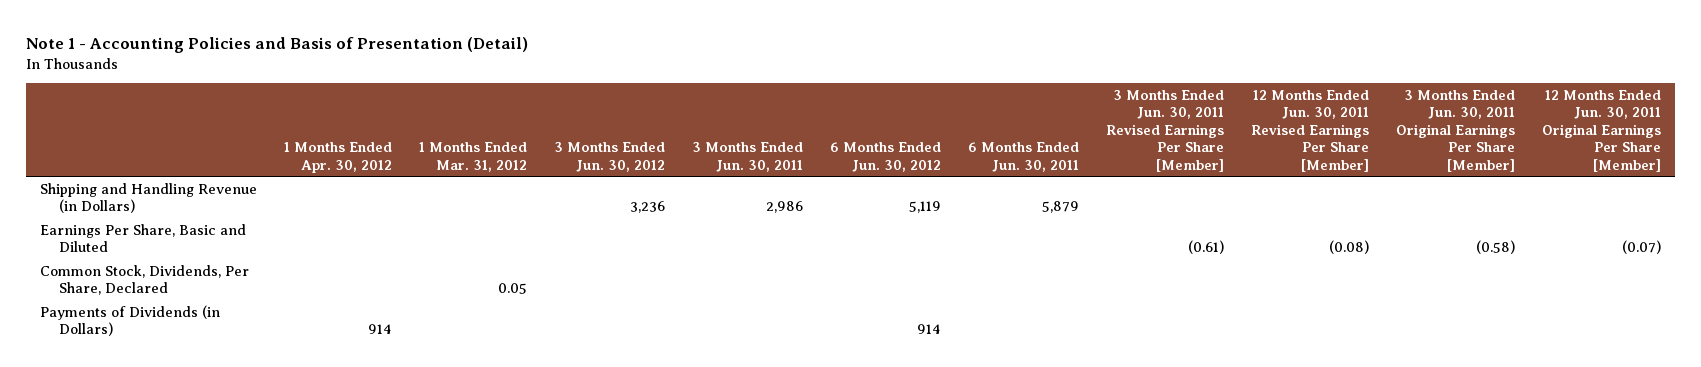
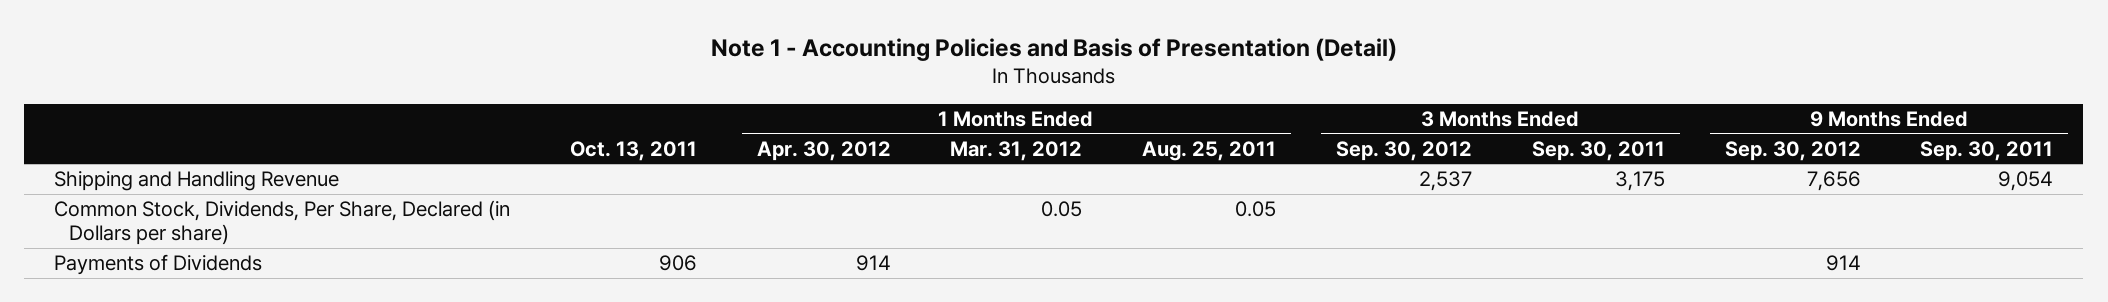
- | 1 Months Ended Apr. 30, 2012 | 1 Months Ended Mar. 31, 2012 | 3 Months Ended Jun. 30, 2012 | 3 Months Ended Jun. 30, 2011 | 6 Months Ended Jun. 30, 2012 | 6 Months Ended Jun. 30, 2011 | 3 Months Ended Jun. 30, 2011 Revised Earnings Per Share [Member] | 12 Months Ended Jun. 30, 2011 Revised Earnings Per Share [Member] | 3 Months Ended Jun. 30, 2011 Original Earnings Per Share [Member] | 12 Months Ended Jun. 30, 2011 Original Earnings Per Share [Member]
+ | Oct. 13, 2011 | 1 Months Ended Apr. 30, 2012 | 1 Months Ended Mar. 31, 2012 | 1 Months Ended Aug. 25, 2011 | 3 Months Ended Sep. 30, 2012 | 3 Months Ended Sep. 30, 2011 | 9 Months Ended Sep. 30, 2012 | 9 Months Ended Sep. 30, 2011
- Shipping and Handling Revenue (in Dollars) | | | 3,236 | 2,986 | 5,119 | 5,879 | | | |
- Earnings Per Share, Basic and Diluted | | | | | | | (0.61) | (0.08) | (0.58) | (0.07)
- Common Stock, Dividends, Per Share, Declared | | 0.05 | | | | | | | |
- Payments of Dividends (in Dollars) | 914 | | | | 914 | | | | |
+ Shipping and Handling Revenue | | | | | 2,537 | 3,175 | 7,656 | 9,054
+ Common Stock, Dividends, Per Share, Declared (in Dollars per share) | | | 0.05 | 0.05 | | | |
+ Payments of Dividends | 906 | 914 | | | | | 914 |

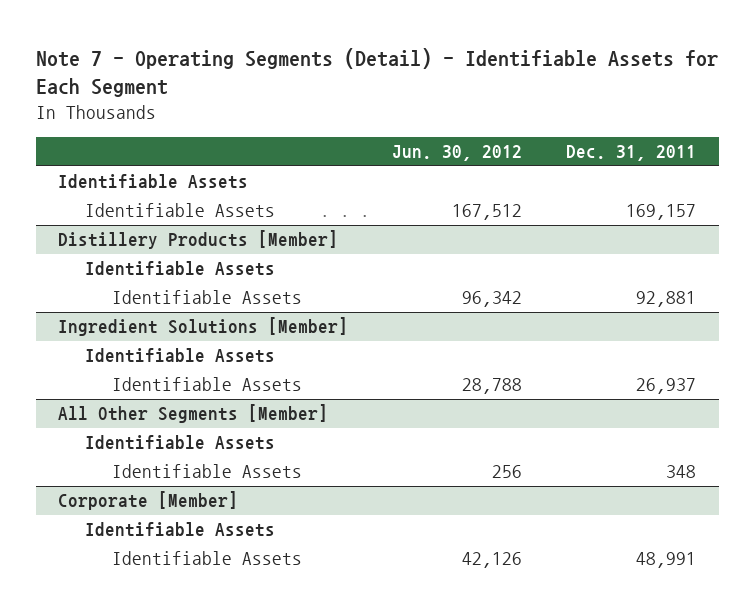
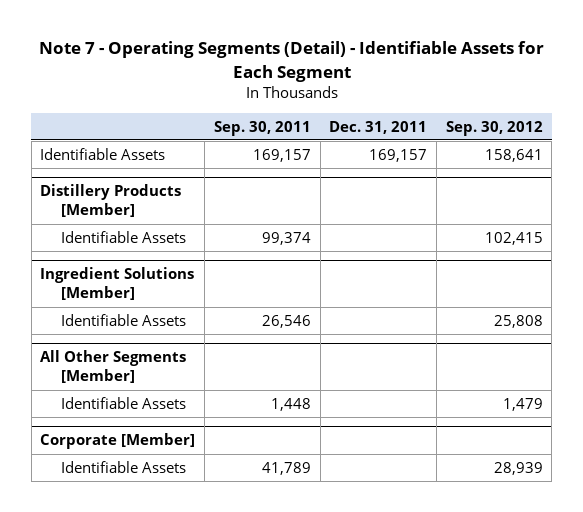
- | Jun. 30, 2012 | Dec. 31, 2011
+ | Sep. 30, 2011 | Dec. 31, 2011 | Sep. 30, 2012
- Identifiable Assets
@ Distillery Products [Member]
- Identifiable Assets | 96,342 | 92,881
@ Ingredient Solutions [Member]
- Identifiable Assets | 28,788 | 26,937
@ All Other Segments [Member]
- Identifiable Assets | 256 | 348
@ Corporate [Member]
- Identifiable Assets | 42,126 | 48,991

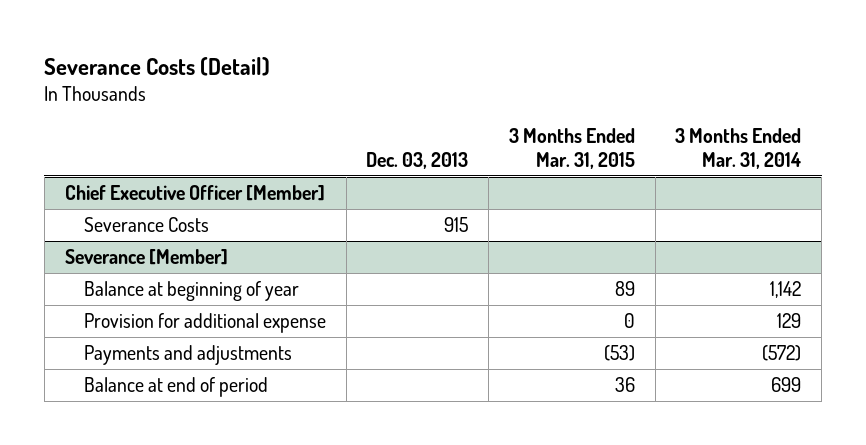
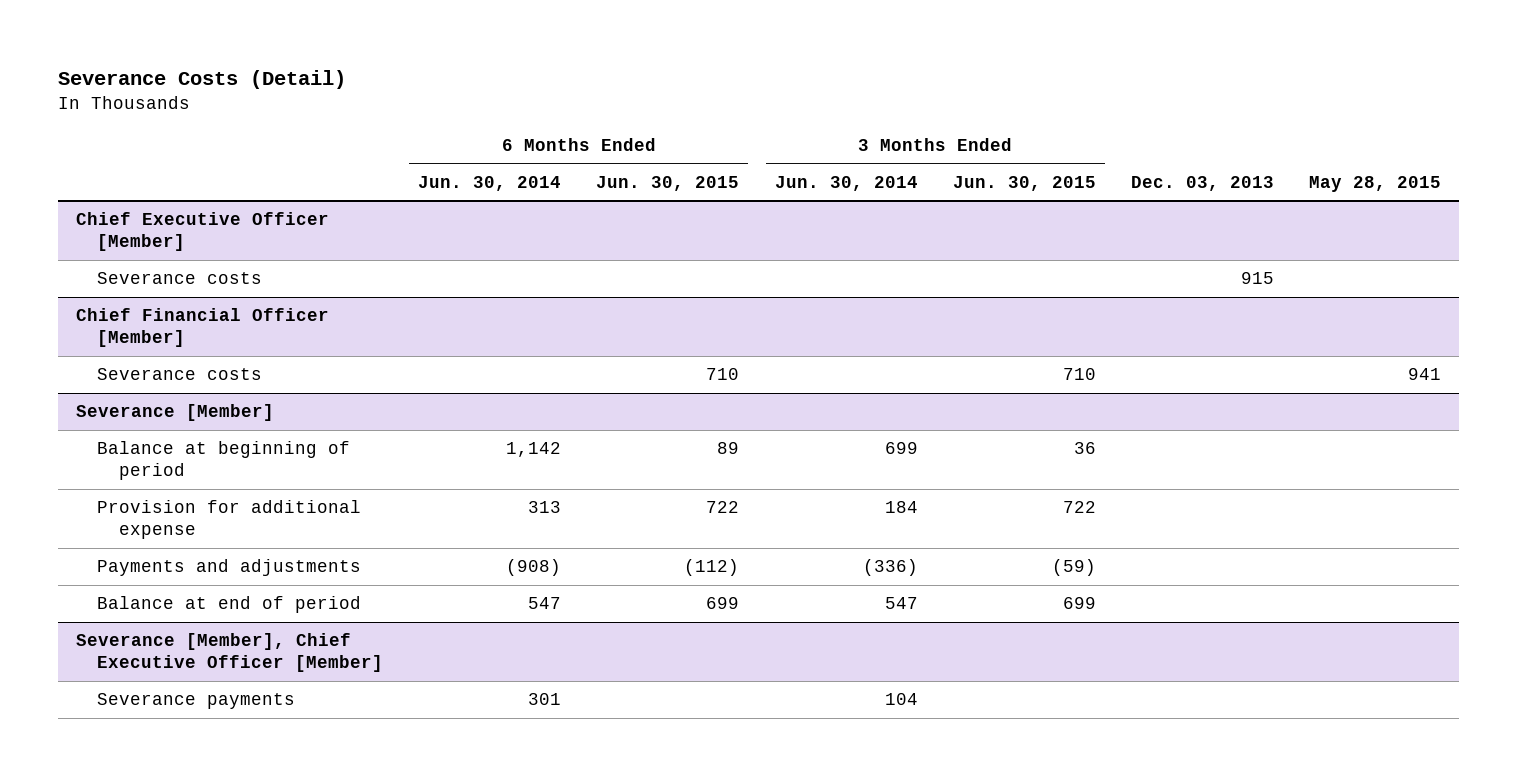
- | Dec. 03, 2013 | 3 Months Ended Mar. 31, 2015 | 3 Months Ended Mar. 31, 2014
+ | 6 Months Ended Jun. 30, 2014 | 6 Months Ended Jun. 30, 2015 | 3 Months Ended Jun. 30, 2014 | 3 Months Ended Jun. 30, 2015 | Dec. 03, 2013 | May 28, 2015
@ Chief Executive Officer [Member]
- Severance Costs | 915 | |
+ Severance costs | | | | | 915 |
+ Chief Financial Officer [Member]
+ Severance costs | | 710 | | 710 | | 941
@ Severance [Member]
- Balance at beginning of year | | 89 | 1,142
+ Balance at beginning of period | 1,142 | 89 | 699 | 36 | |
+ Severance [Member], Chief Executive Officer [Member]
+ Severance payments | 301 | | 104 | | |

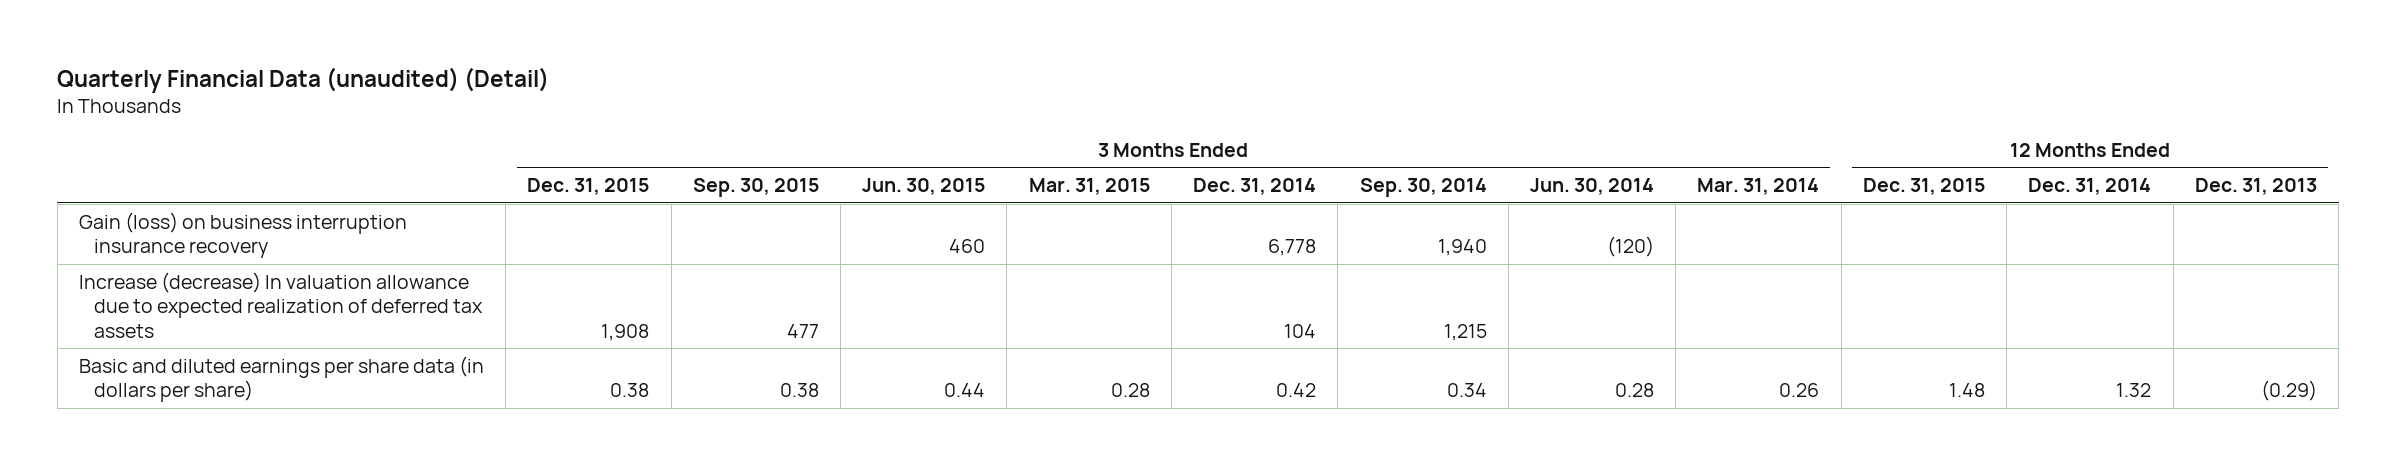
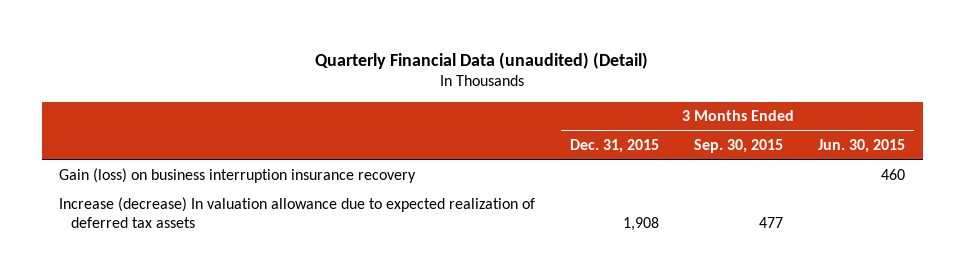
- | 3 Months Ended Dec. 31, 2015 | 3 Months Ended Sep. 30, 2015 | 3 Months Ended Jun. 30, 2015 | 3 Months Ended Mar. 31, 2015 | 3 Months Ended Dec. 31, 2014 | 3 Months Ended Sep. 30, 2014 | 3 Months Ended Jun. 30, 2014 | 3 Months Ended Mar. 31, 2014 | 12 Months Ended Dec. 31, 2015 | 12 Months Ended Dec. 31, 2014 | 12 Months Ended Dec. 31, 2013
+ | 3 Months Ended Dec. 31, 2015 | 3 Months Ended Sep. 30, 2015 | 3 Months Ended Jun. 30, 2015
- Basic and diluted earnings per share data (in dollars per share) | 0.38 | 0.38 | 0.44 | 0.28 | 0.42 | 0.34 | 0.28 | 0.26 | 1.48 | 1.32 | (0.29)

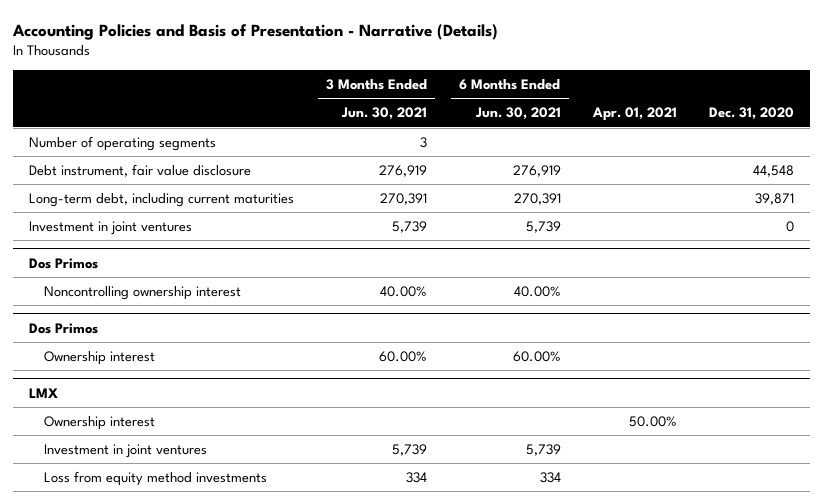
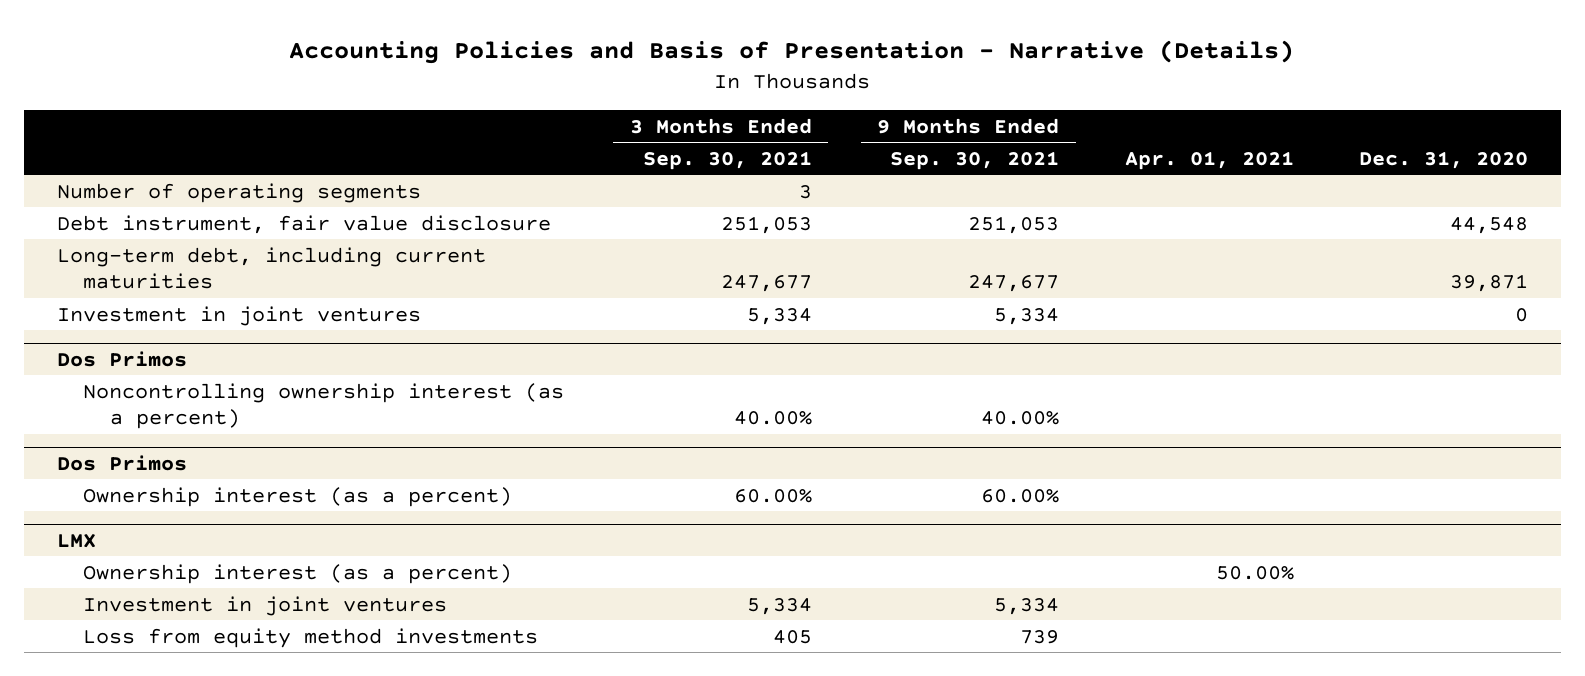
- | 3 Months Ended Jun. 30, 2021 | 6 Months Ended Jun. 30, 2021 | Apr. 01, 2021 | Dec. 31, 2020
+ | 3 Months Ended Sep. 30, 2021 | 9 Months Ended Sep. 30, 2021 | Apr. 01, 2021 | Dec. 31, 2020
@ Dos Primos
- Noncontrolling ownership interest | 40.00% | 40.00% | |
+ Noncontrolling ownership interest (as a percent) | 40.00% | 40.00% | |
- Ownership interest | 60.00% | 60.00% | |
+ Ownership interest (as a percent) | 60.00% | 60.00% | |
@ LMX
- Ownership interest | | | 50.00% |
+ Ownership interest (as a percent) | | | 50.00% |

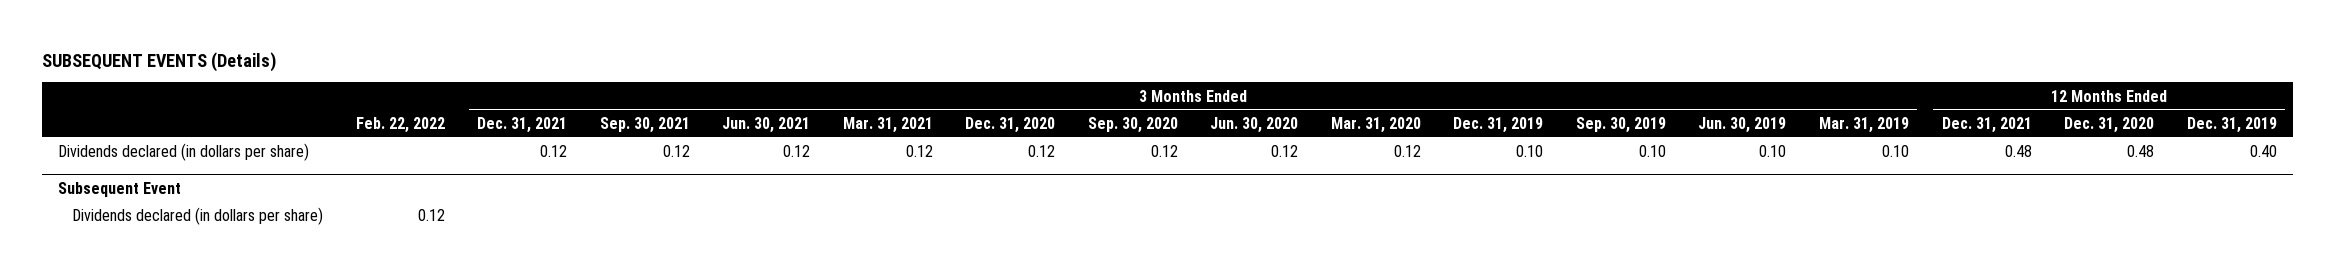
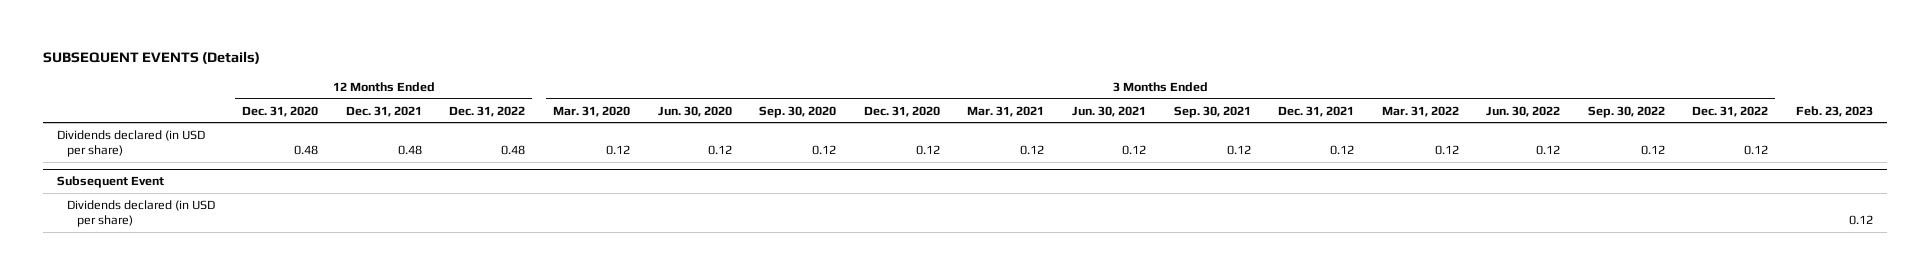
- | Feb. 22, 2022 | 3 Months Ended Dec. 31, 2021 | 3 Months Ended Sep. 30, 2021 | 3 Months Ended Jun. 30, 2021 | 3 Months Ended Mar. 31, 2021 | 3 Months Ended Dec. 31, 2020 | 3 Months Ended Sep. 30, 2020 | 3 Months Ended Jun. 30, 2020 | 3 Months Ended Mar. 31, 2020 | 3 Months Ended Dec. 31, 2019 | 3 Months Ended Sep. 30, 2019 | 3 Months Ended Jun. 30, 2019 | 3 Months Ended Mar. 31, 2019 | 12 Months Ended Dec. 31, 2021 | 12 Months Ended Dec. 31, 2020 | 12 Months Ended Dec. 31, 2019
+ | 12 Months Ended Dec. 31, 2020 | 12 Months Ended Dec. 31, 2021 | 12 Months Ended Dec. 31, 2022 | 3 Months Ended Mar. 31, 2020 | 3 Months Ended Jun. 30, 2020 | 3 Months Ended Sep. 30, 2020 | 3 Months Ended Dec. 31, 2020 | 3 Months Ended Mar. 31, 2021 | 3 Months Ended Jun. 30, 2021 | 3 Months Ended Sep. 30, 2021 | 3 Months Ended Dec. 31, 2021 | 3 Months Ended Mar. 31, 2022 | 3 Months Ended Jun. 30, 2022 | 3 Months Ended Sep. 30, 2022 | 3 Months Ended Dec. 31, 2022 | Feb. 23, 2023
- Dividends declared (in dollars per share) | | 0.12 | 0.12 | 0.12 | 0.12 | 0.12 | 0.12 | 0.12 | 0.12 | 0.10 | 0.10 | 0.10 | 0.10 | 0.48 | 0.48 | 0.40
+ Dividends declared (in USD per share) | 0.48 | 0.48 | 0.48 | 0.12 | 0.12 | 0.12 | 0.12 | 0.12 | 0.12 | 0.12 | 0.12 | 0.12 | 0.12 | 0.12 | 0.12 |
@ Subsequent Event
- Dividends declared (in dollars per share) | 0.12 | | | | | | | | | | | | | | |
+ Dividends declared (in USD per share) | | | | | | | | | | | | | | | | 0.12

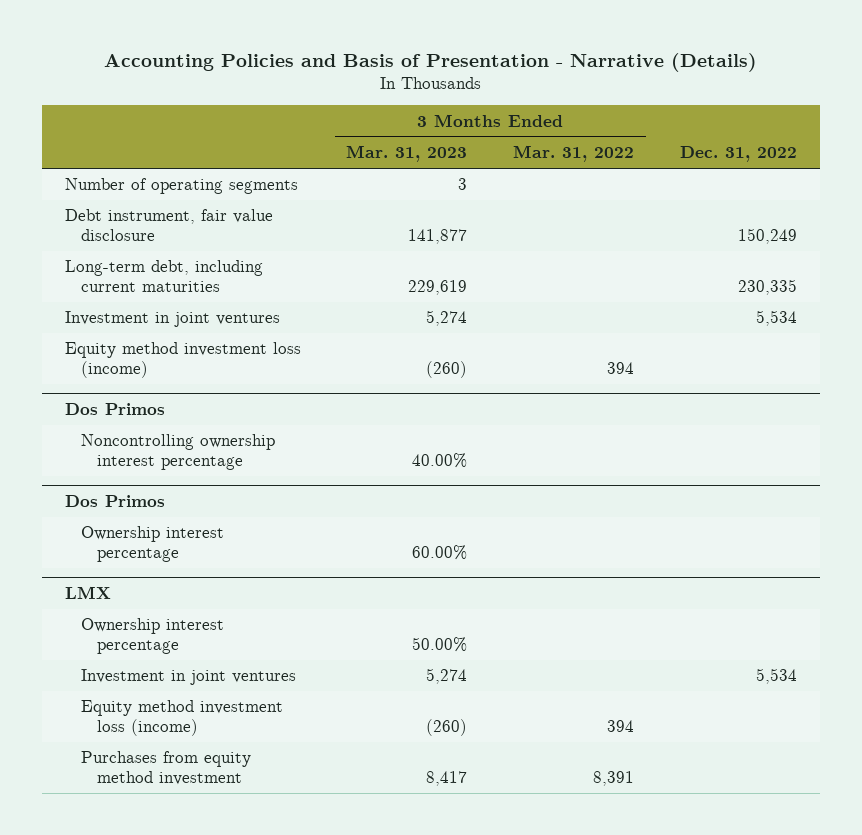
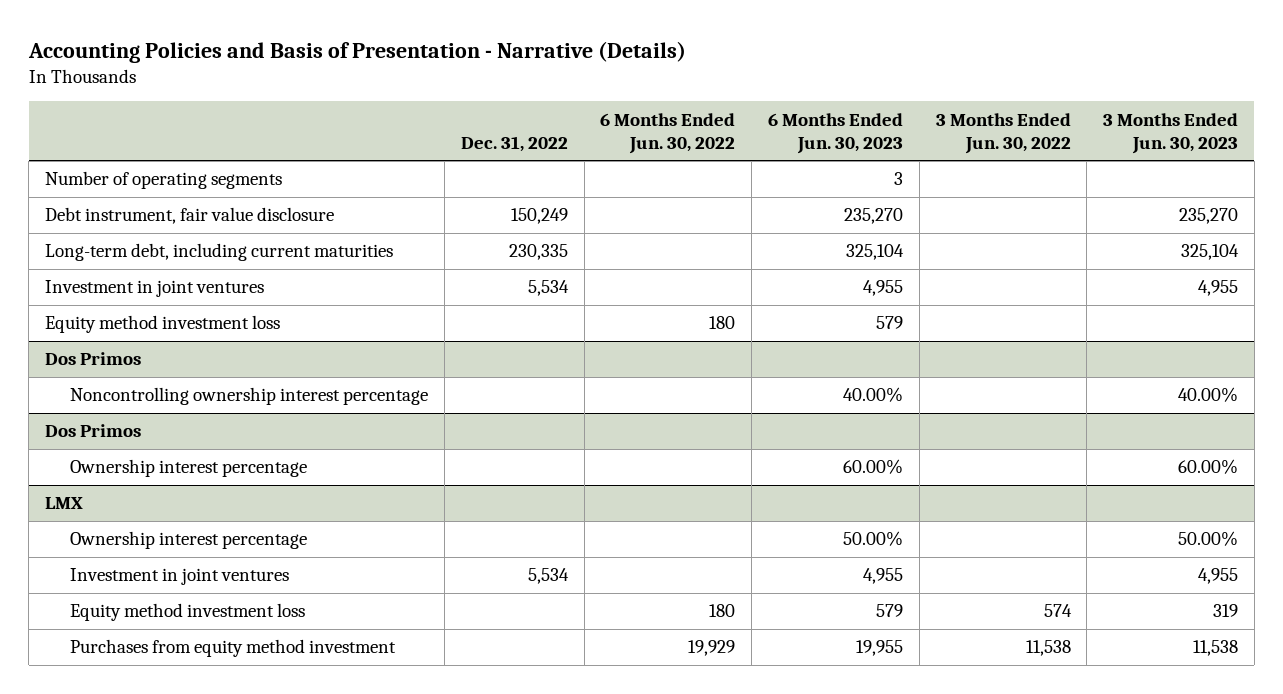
- | 3 Months Ended Mar. 31, 2023 | 3 Months Ended Mar. 31, 2022 | Dec. 31, 2022
+ | Dec. 31, 2022 | 6 Months Ended Jun. 30, 2022 | 6 Months Ended Jun. 30, 2023 | 3 Months Ended Jun. 30, 2022 | 3 Months Ended Jun. 30, 2023
- Equity method investment loss (income) | (260) | 394 |
+ Equity method investment loss | | 180 | 579 | |
@ LMX
- Equity method investment loss (income) | (260) | 394 |
+ Equity method investment loss | | 180 | 579 | 574 | 319

